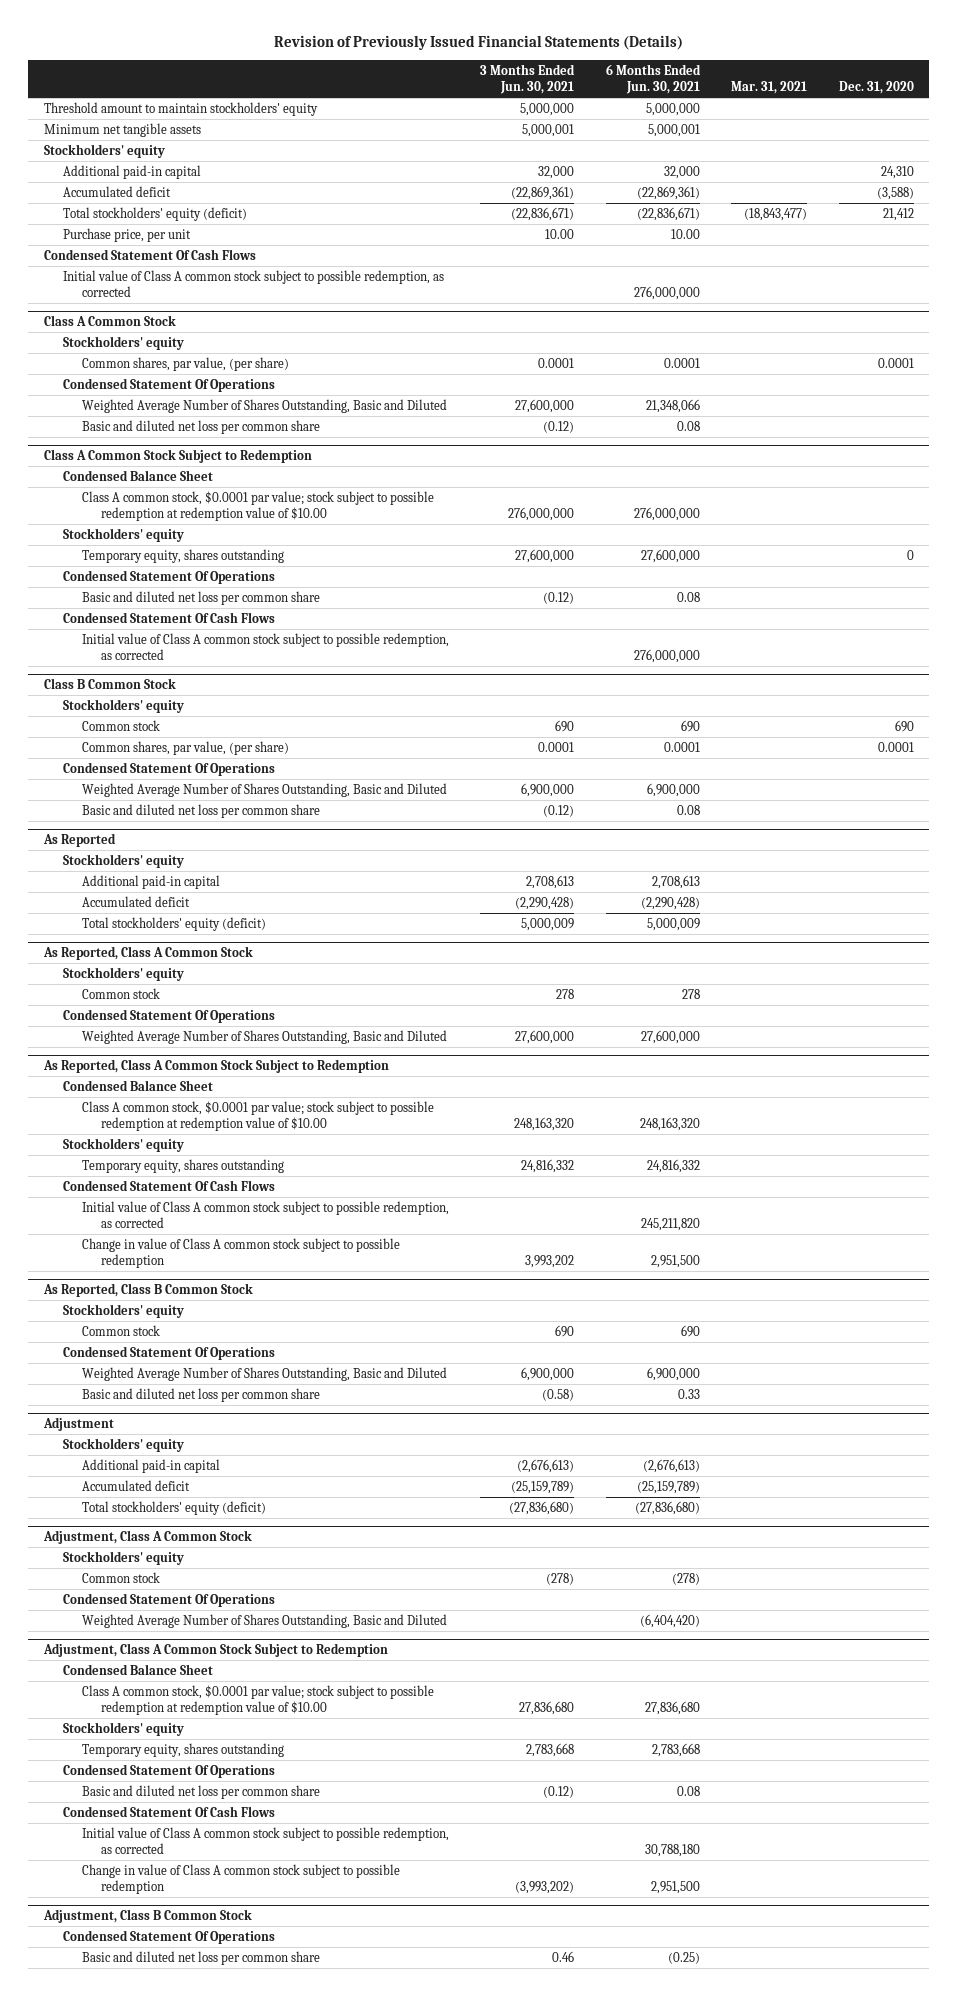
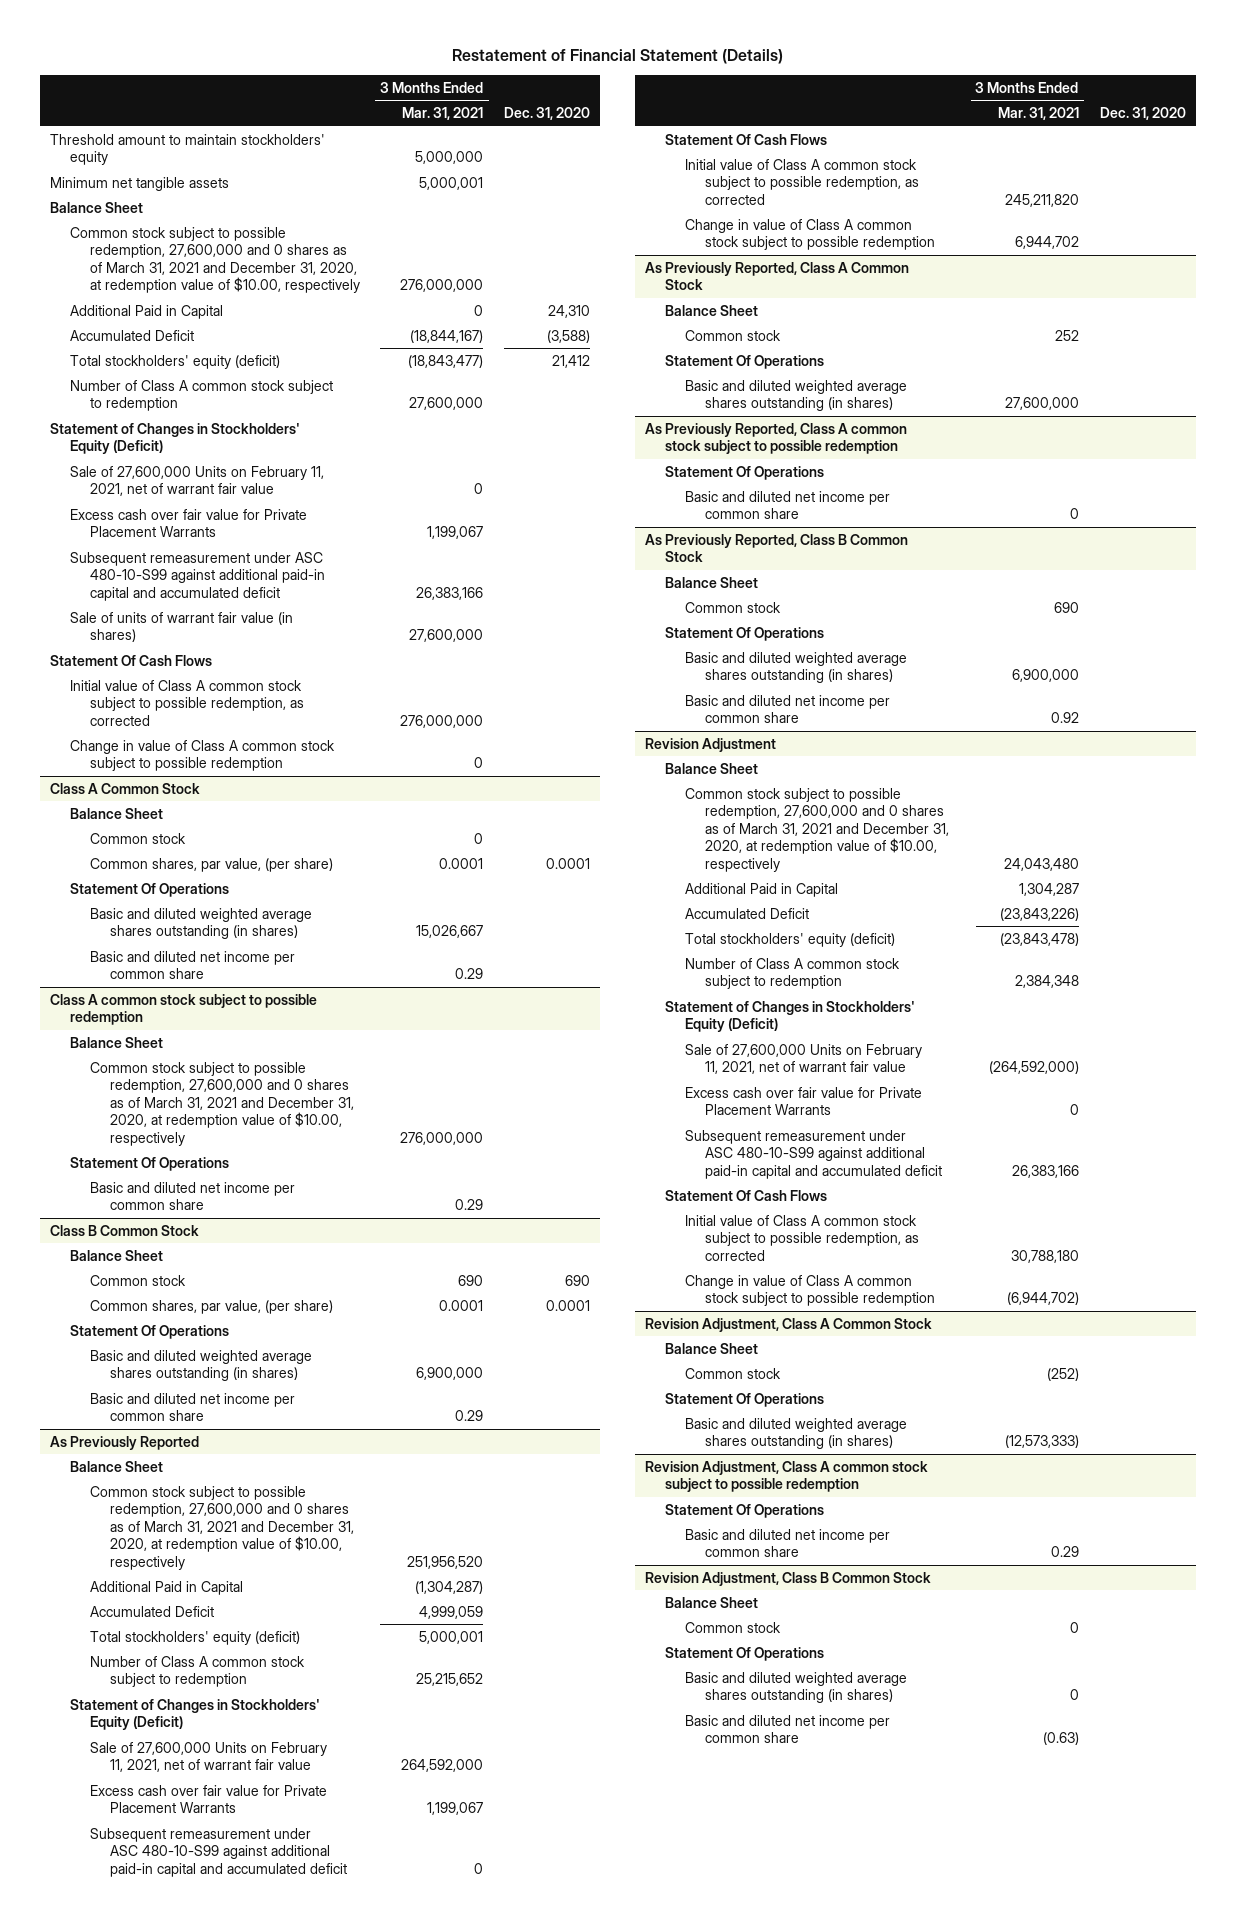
- Revision of Previously Issued Financial Statements (Details)
+ Restatement of Financial Statement (Details)
- | 3 Months Ended Jun. 30, 2021 | 6 Months Ended Jun. 30, 2021 | Mar. 31, 2021 | Dec. 31, 2020
+ | 3 Months Ended Mar. 31, 2021 | Dec. 31, 2020
- Stockholders' equity
- Additional paid-in capital | 32,000 | 32,000 | | 24,310
- Accumulated deficit | (22,869,361) | (22,869,361) | | (3,588)
+ Balance Sheet
+ Common stock subject to possible redemption, 27,600,000 and 0 shares as of March 31, 2021 and December 31, 2020, at redemption value of $10.00, respectively | 276,000,000 |
+ Additional Paid in Capital | 0 | 24,310
+ Accumulated Deficit | (18,844,167) | (3,588)
- Purchase price, per unit | 10.00 | 10.00 | |
- Condensed Statement Of Cash Flows
+ Number of Class A common stock subject to redemption | 27,600,000 |
+ Statement of Changes in Stockholders' Equity (Deficit)
+ Sale of 27,600,000 Units on February 11, 2021, net of warrant fair value | 0 |
+ Excess cash over fair value for Private Placement Warrants | 1,199,067 |
+ Subsequent remeasurement under ASC 480-10-S99 against additional paid-in capital and accumulated deficit | 26,383,166 |
+ Sale of units of warrant fair value (in shares) | 27,600,000 |
+ Statement Of Cash Flows
+ Change in value of Class A common stock subject to possible redemption | 0 |
@ Class A Common Stock
- Stockholders' equity
+ Balance Sheet
+ Common stock | 0 |
- Condensed Statement Of Operations
- Weighted Average Number of Shares Outstanding, Basic and Diluted | 27,600,000 | 21,348,066 | |
- Basic and diluted net loss per common share | (0.12) | 0.08 | |
- Class A Common Stock Subject to Redemption
- Condensed Balance Sheet
- Class A common stock, $0.0001 par value; stock subject to possible redemption at redemption value of $10.00 | 276,000,000 | 276,000,000 | |
- Stockholders' equity
- Temporary equity, shares outstanding | 27,600,000 | 27,600,000 | | 0
- Condensed Statement Of Operations
- Basic and diluted net loss per common share | (0.12) | 0.08 | |
- Condensed Statement Of Cash Flows
- Initial value of Class A common stock subject to possible redemption, as corrected | | 276,000,000 | |
@ Class A Common Stock
+ Statement Of Operations
+ Basic and diluted weighted average shares outstanding (in shares) | 15,026,667 |
+ Basic and diluted net income per common share | 0.29 |
+ Class A common stock subject to possible redemption
+ Balance Sheet
+ Common stock subject to possible redemption, 27,600,000 and 0 shares as of March 31, 2021 and December 31, 2020, at redemption value of $10.00, respectively | 276,000,000 |
+ Statement Of Operations
+ Basic and diluted net income per common share | 0.29 |
@ Class B Common Stock
- Stockholders' equity
+ Balance Sheet
- Condensed Statement Of Operations
- Weighted Average Number of Shares Outstanding, Basic and Diluted | 6,900,000 | 6,900,000 | |
- Basic and diluted net loss per common share | (0.12) | 0.08 | |
- As Reported
- Stockholders' equity
- Additional paid-in capital | 2,708,613 | 2,708,613 | |
- Accumulated deficit | (2,290,428) | (2,290,428) | |
@ Class B Common Stock
+ Statement Of Operations
+ Basic and diluted weighted average shares outstanding (in shares) | 6,900,000 |
+ Basic and diluted net income per common share | 0.29 |
+ As Previously Reported
+ Balance Sheet
+ Common stock subject to possible redemption, 27,600,000 and 0 shares as of March 31, 2021 and December 31, 2020, at redemption value of $10.00, respectively | 251,956,520 |
+ Additional Paid in Capital | (1,304,287) |
+ Accumulated Deficit | 4,999,059 |
- As Reported, Class A Common Stock
- Stockholders' equity
+ Number of Class A common stock subject to redemption | 25,215,652 |
+ Statement of Changes in Stockholders' Equity (Deficit)
+ Sale of 27,600,000 Units on February 11, 2021, net of warrant fair value | 264,592,000 |
+ Excess cash over fair value for Private Placement Warrants | 1,199,067 |
+ Subsequent remeasurement under ASC 480-10-S99 against additional paid-in capital and accumulated deficit | 0 |
+ Statement Of Cash Flows
+ Initial value of Class A common stock subject to possible redemption, as corrected | 245,211,820 |
+ Change in value of Class A common stock subject to possible redemption | 6,944,702 |
+ As Previously Reported, Class A Common Stock
+ Balance Sheet
- Condensed Statement Of Operations
- Weighted Average Number of Shares Outstanding, Basic and Diluted | 27,600,000 | 27,600,000 | |
- As Reported, Class A Common Stock Subject to Redemption
- Condensed Balance Sheet
- Class A common stock, $0.0001 par value; stock subject to possible redemption at redemption value of $10.00 | 248,163,320 | 248,163,320 | |
- Stockholders' equity
- Temporary equity, shares outstanding | 24,816,332 | 24,816,332 | |
- Condensed Statement Of Cash Flows
- Initial value of Class A common stock subject to possible redemption, as corrected | | 245,211,820 | |
- Change in value of Class A common stock subject to possible redemption | 3,993,202 | 2,951,500 | |
- As Reported, Class B Common Stock
- Stockholders' equity
+ Statement Of Operations
+ Basic and diluted weighted average shares outstanding (in shares) | 27,600,000 |
+ As Previously Reported, Class A common stock subject to possible redemption
+ Statement Of Operations
+ Basic and diluted net income per common share | 0 |
+ As Previously Reported, Class B Common Stock
+ Balance Sheet
- Condensed Statement Of Operations
- Weighted Average Number of Shares Outstanding, Basic and Diluted | 6,900,000 | 6,900,000 | |
- Basic and diluted net loss per common share | (0.58) | 0.33 | |
- Adjustment
- Stockholders' equity
- Additional paid-in capital | (2,676,613) | (2,676,613) | |
- Accumulated deficit | (25,159,789) | (25,159,789) | |
+ Statement Of Operations
+ Basic and diluted weighted average shares outstanding (in shares) | 6,900,000 |
+ Basic and diluted net income per common share | 0.92 |
+ Revision Adjustment
+ Balance Sheet
+ Common stock subject to possible redemption, 27,600,000 and 0 shares as of March 31, 2021 and December 31, 2020, at redemption value of $10.00, respectively | 24,043,480 |
+ Additional Paid in Capital | 1,304,287 |
+ Accumulated Deficit | (23,843,226) |
- Adjustment, Class A Common Stock
- Stockholders' equity
+ Number of Class A common stock subject to redemption | 2,384,348 |
+ Statement of Changes in Stockholders' Equity (Deficit)
+ Sale of 27,600,000 Units on February 11, 2021, net of warrant fair value | (264,592,000) |
+ Excess cash over fair value for Private Placement Warrants | 0 |
+ Subsequent remeasurement under ASC 480-10-S99 against additional paid-in capital and accumulated deficit | 26,383,166 |
+ Statement Of Cash Flows
+ Initial value of Class A common stock subject to possible redemption, as corrected | 30,788,180 |
+ Change in value of Class A common stock subject to possible redemption | (6,944,702) |
+ Revision Adjustment, Class A Common Stock
+ Balance Sheet
- Condensed Statement Of Operations
- Weighted Average Number of Shares Outstanding, Basic and Diluted | | (6,404,420) | |
- Adjustment, Class A Common Stock Subject to Redemption
- Condensed Balance Sheet
- Class A common stock, $0.0001 par value; stock subject to possible redemption at redemption value of $10.00 | 27,836,680 | 27,836,680 | |
- Stockholders' equity
- Temporary equity, shares outstanding | 2,783,668 | 2,783,668 | |
- Condensed Statement Of Operations
- Basic and diluted net loss per common share | (0.12) | 0.08 | |
- Condensed Statement Of Cash Flows
- Initial value of Class A common stock subject to possible redemption, as corrected | | 30,788,180 | |
- Change in value of Class A common stock subject to possible redemption | (3,993,202) | 2,951,500 | |
- Adjustment, Class B Common Stock
- Condensed Statement Of Operations
- Basic and diluted net loss per common share | 0.46 | (0.25) | |
+ Statement Of Operations
+ Basic and diluted weighted average shares outstanding (in shares) | (12,573,333) |
+ Revision Adjustment, Class A common stock subject to possible redemption
+ Statement Of Operations
+ Basic and diluted net income per common share | 0.29 |
+ Revision Adjustment, Class B Common Stock
+ Balance Sheet
+ Common stock | 0 |
+ Statement Of Operations
+ Basic and diluted weighted average shares outstanding (in shares) | 0 |
+ Basic and diluted net income per common share | (0.63) |

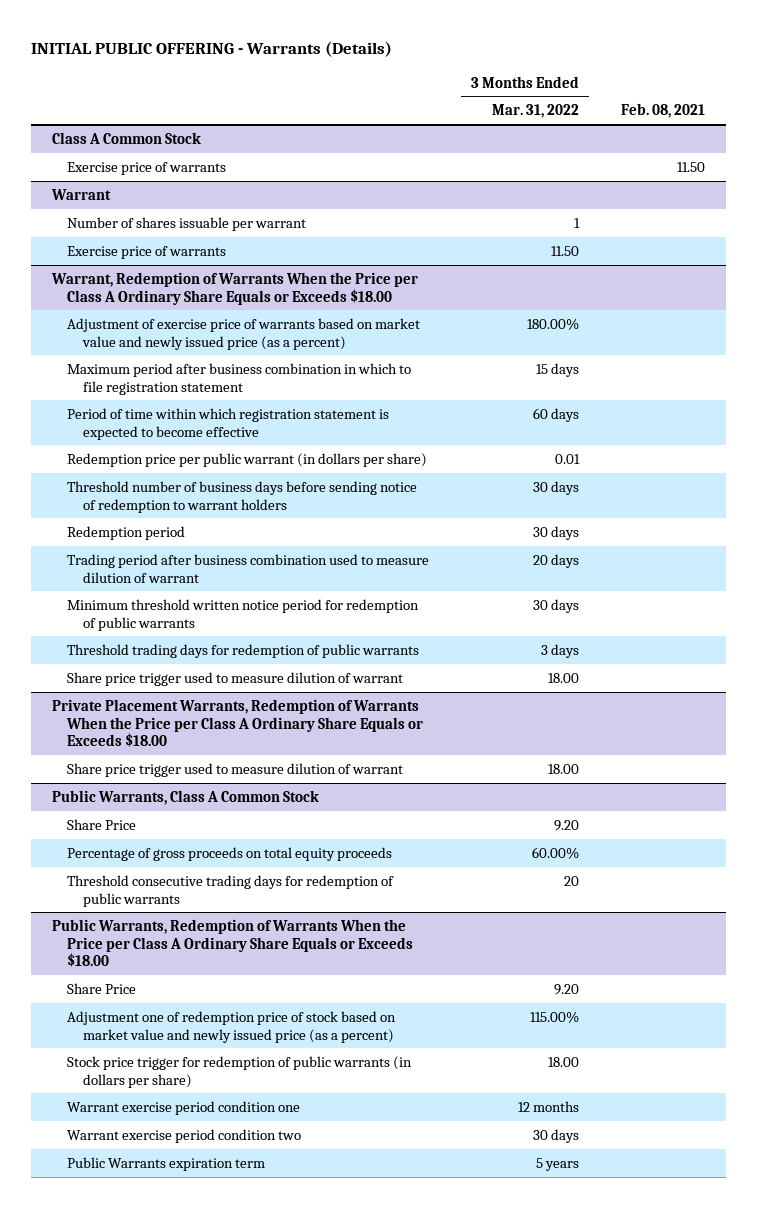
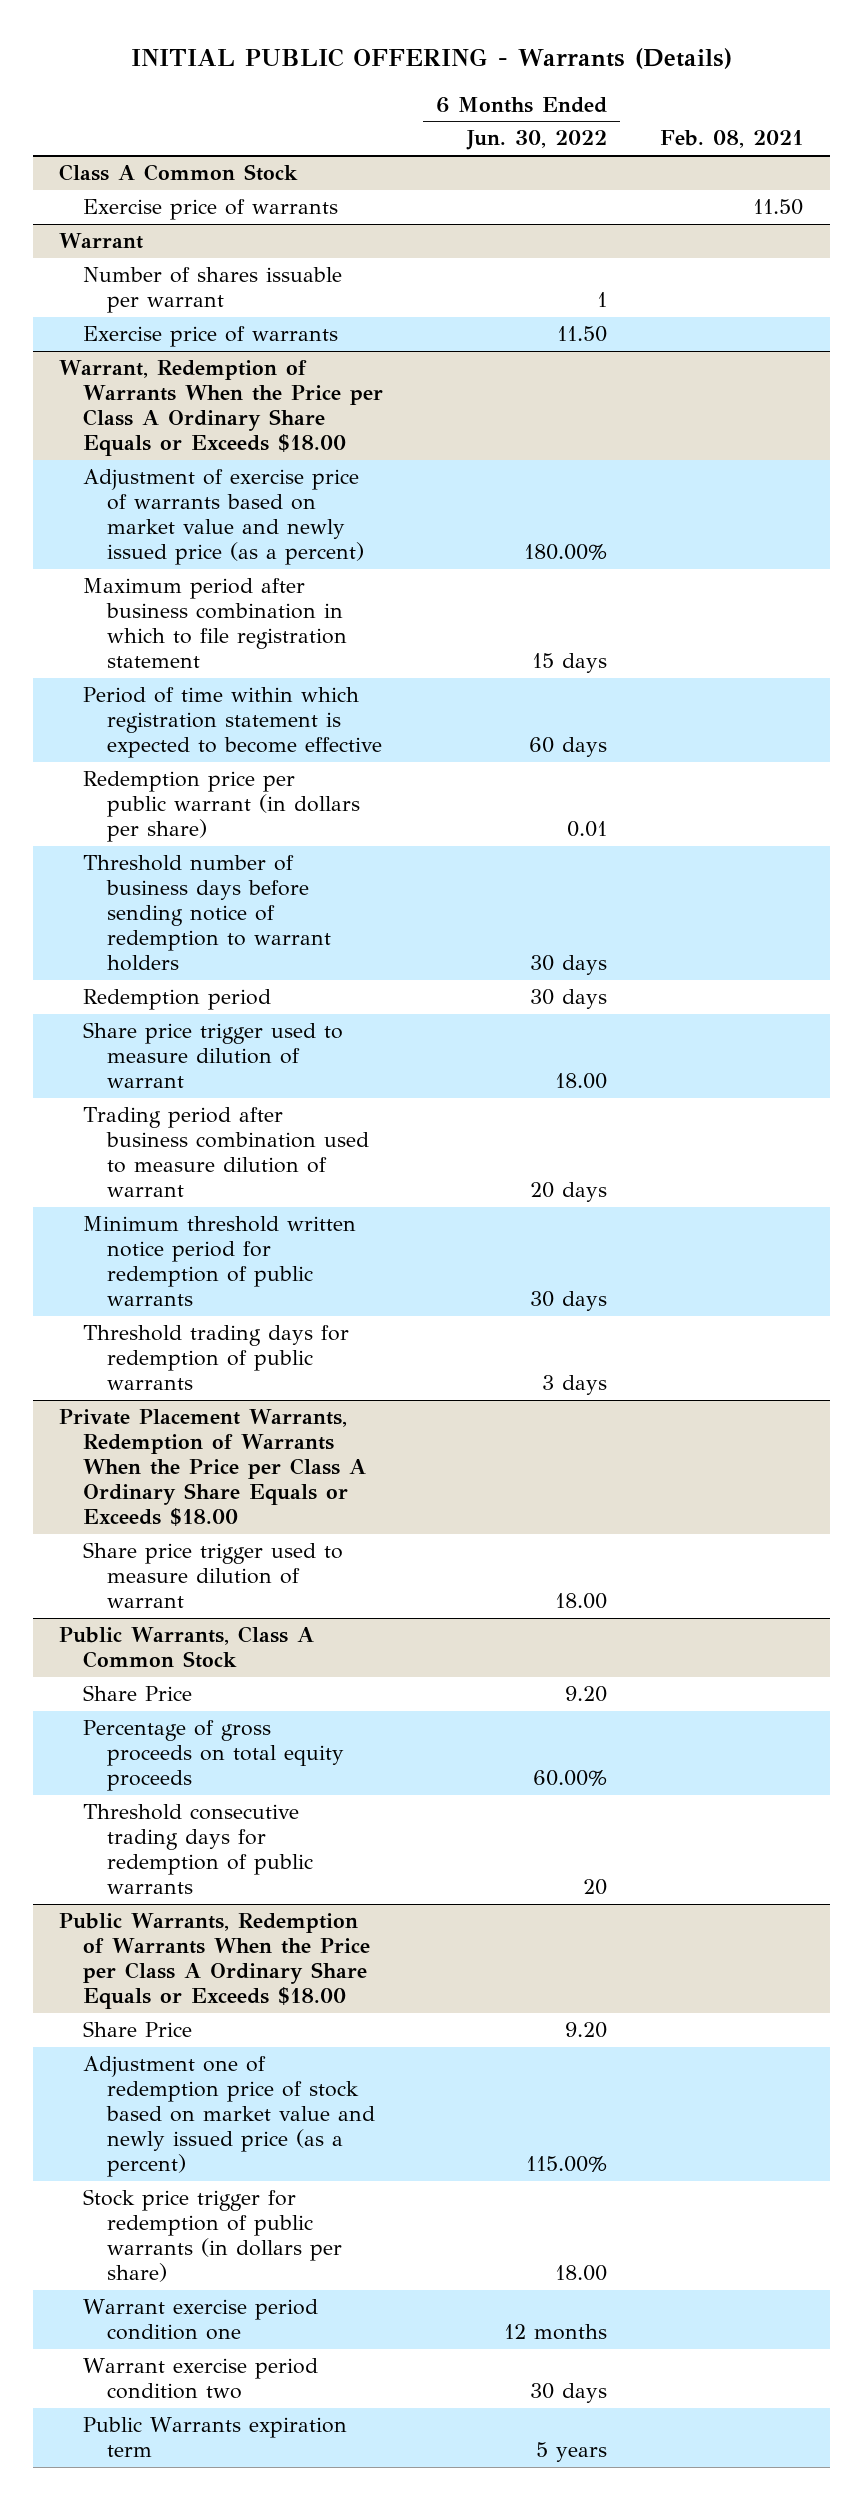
- | 3 Months Ended Mar. 31, 2022 | Feb. 08, 2021
+ | 6 Months Ended Jun. 30, 2022 | Feb. 08, 2021
@ Warrant, Redemption of Warrants When the Price per Class A Ordinary Share Equals or Exceeds $18.00
moved up: Share price trigger used to measure dilution of warrant | 18.00 |

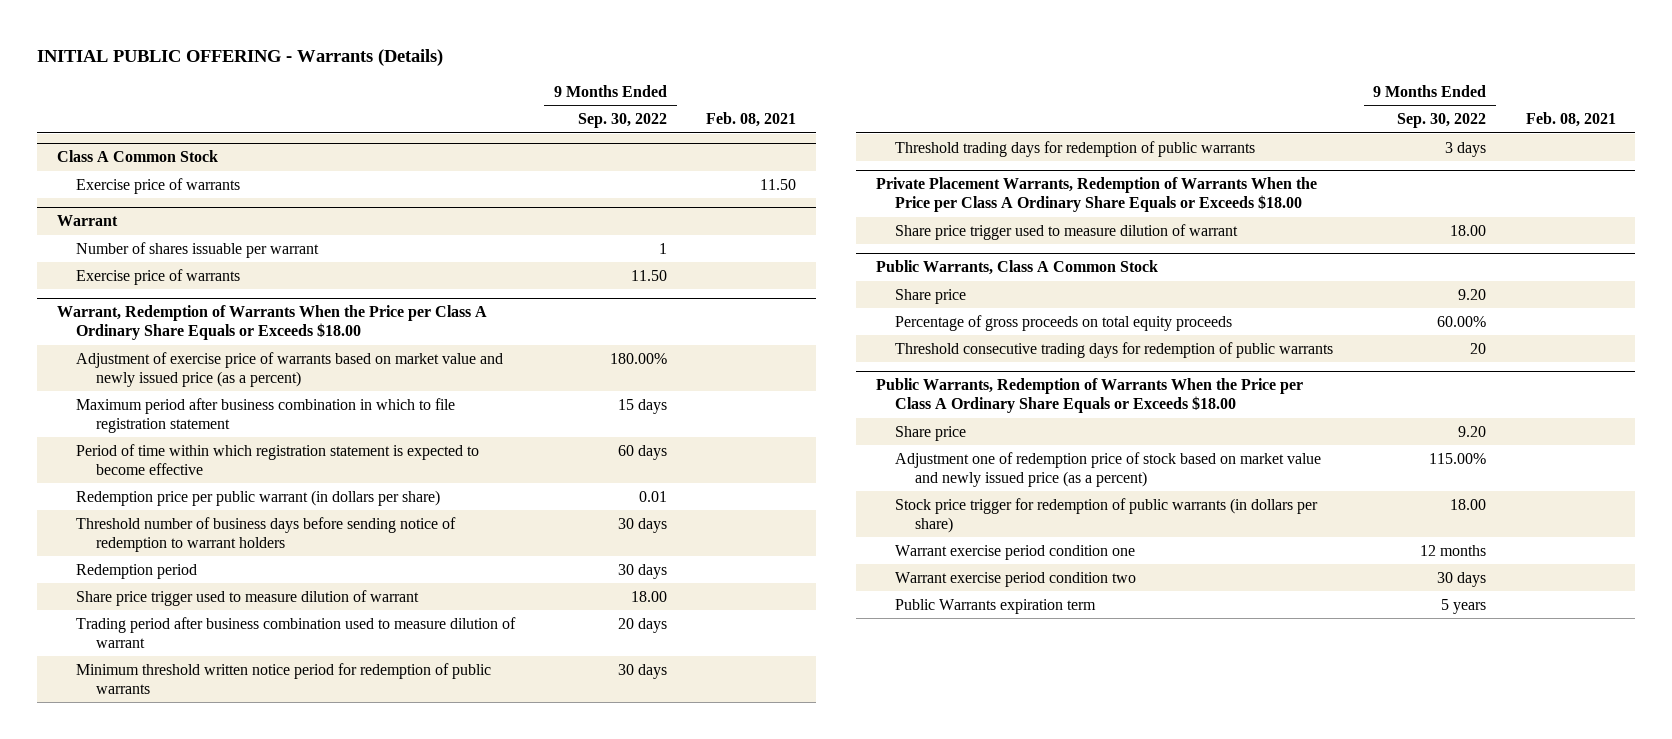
- | 6 Months Ended Jun. 30, 2022 | Feb. 08, 2021
+ | 9 Months Ended Sep. 30, 2022 | Feb. 08, 2021
@ Public Warrants, Class A Common Stock
- Share Price | 9.20 |
+ Share price | 9.20 |
@ Public Warrants, Redemption of Warrants When the Price per Class A Ordinary Share Equals or Exceeds $18.00
- Share Price | 9.20 |
+ Share price | 9.20 |

